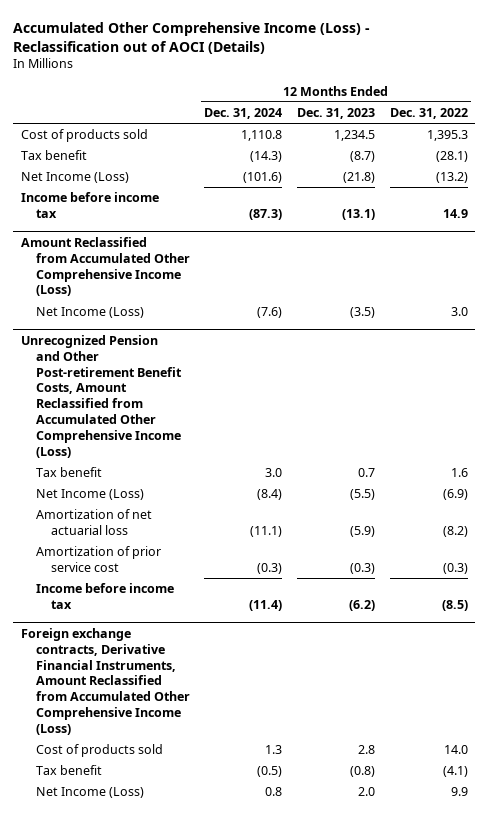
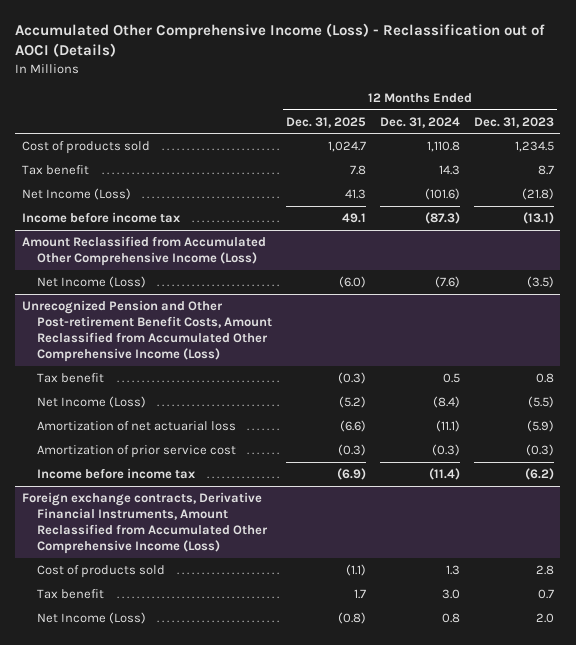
- | 12 Months Ended Dec. 31, 2024 | 12 Months Ended Dec. 31, 2023 | 12 Months Ended Dec. 31, 2022
+ | 12 Months Ended Dec. 31, 2025 | 12 Months Ended Dec. 31, 2024 | 12 Months Ended Dec. 31, 2023
- Tax benefit | (14.3) | (8.7) | (28.1)
+ Tax benefit | 7.8 | 14.3 | 8.7
@ Unrecognized Pension and Other Post-retirement Benefit Costs, Amount Reclassified from Accumulated Other Comprehensive Income (Loss)
- Tax benefit | 3.0 | 0.7 | 1.6
+ Tax benefit | (0.3) | 0.5 | 0.8
@ Foreign exchange contracts, Derivative Financial Instruments, Amount Reclassified from Accumulated Other Comprehensive Income (Loss)
- Tax benefit | (0.5) | (0.8) | (4.1)
+ Tax benefit | 1.7 | 3.0 | 0.7

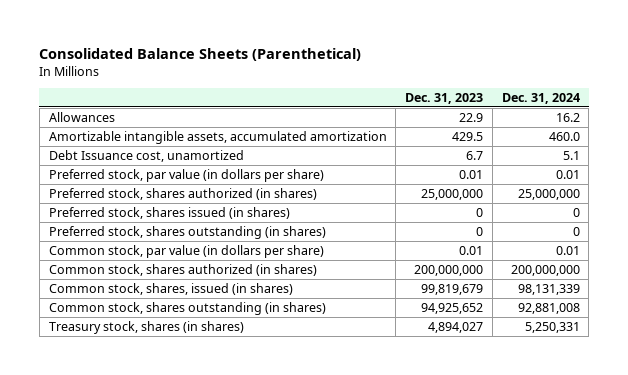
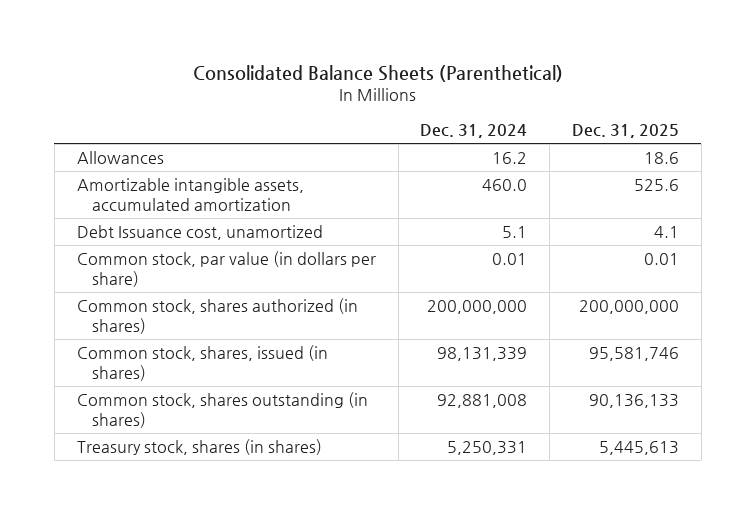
- | Dec. 31, 2023 | Dec. 31, 2024
+ | Dec. 31, 2024 | Dec. 31, 2025
- Preferred stock, par value (in dollars per share) | 0.01 | 0.01
- Preferred stock, shares authorized (in shares) | 25,000,000 | 25,000,000
- Preferred stock, shares issued (in shares) | 0 | 0
- Preferred stock, shares outstanding (in shares) | 0 | 0

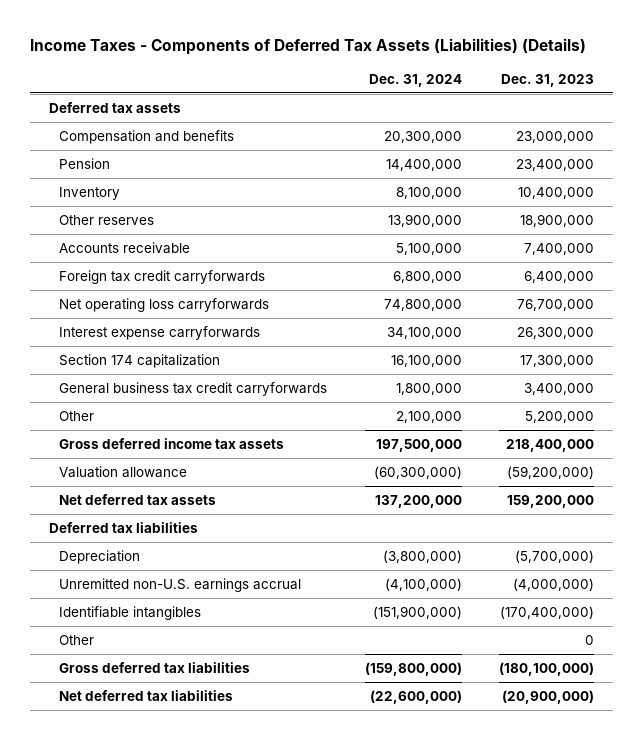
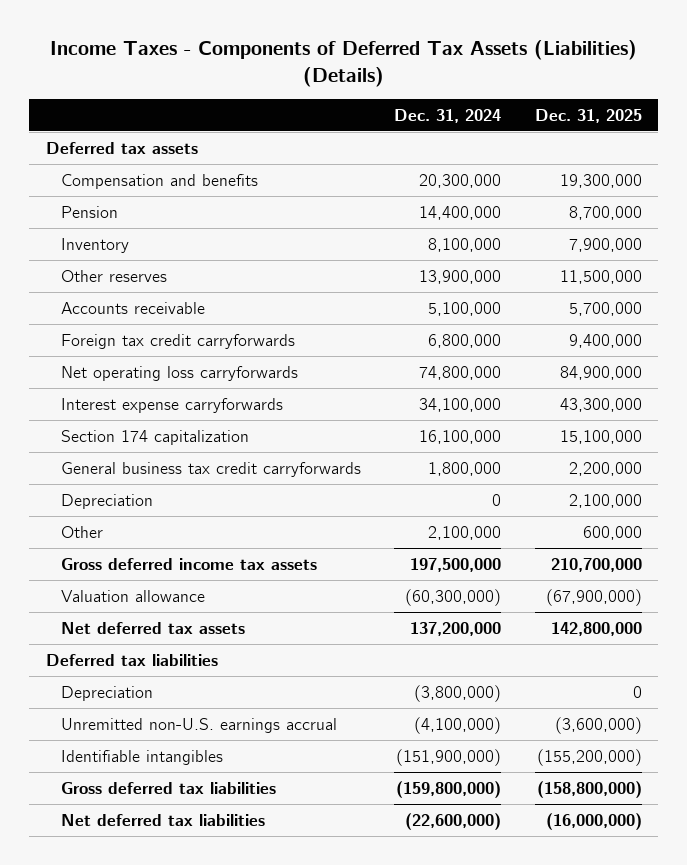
- | Dec. 31, 2024 | Dec. 31, 2023
+ | Dec. 31, 2024 | Dec. 31, 2025
+ Depreciation | 0 | 2,100,000
- Other | | 0

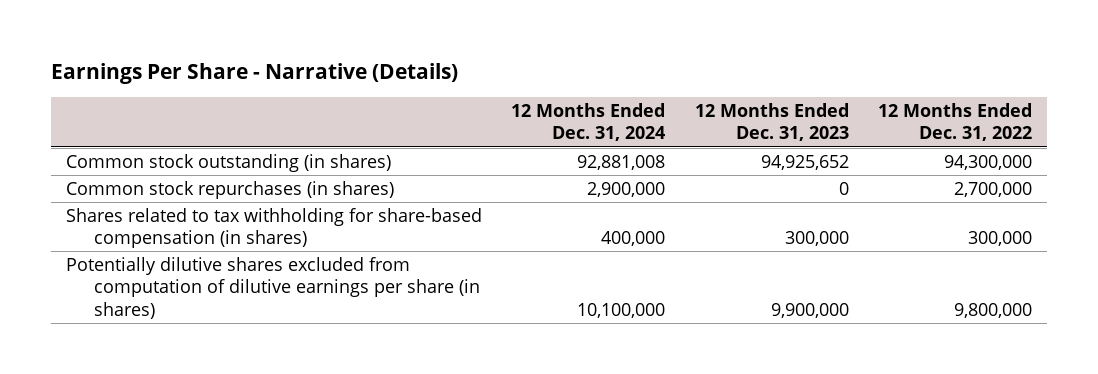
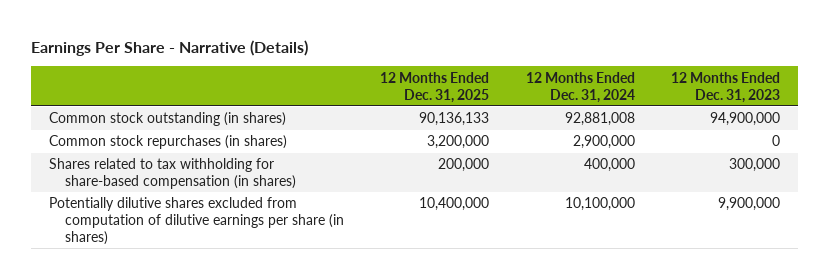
- | 12 Months Ended Dec. 31, 2024 | 12 Months Ended Dec. 31, 2023 | 12 Months Ended Dec. 31, 2022
+ | 12 Months Ended Dec. 31, 2025 | 12 Months Ended Dec. 31, 2024 | 12 Months Ended Dec. 31, 2023
- Common stock outstanding (in shares) | 92,881,008 | 94,925,652 | 94,300,000
+ Common stock outstanding (in shares) | 90,136,133 | 92,881,008 | 94,900,000

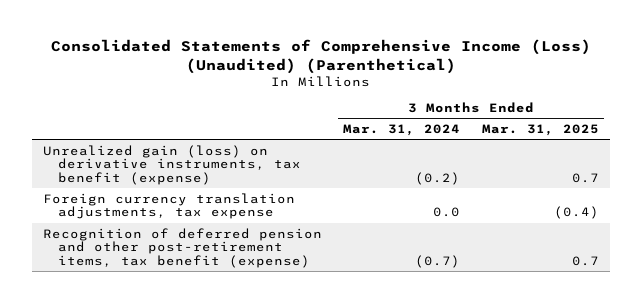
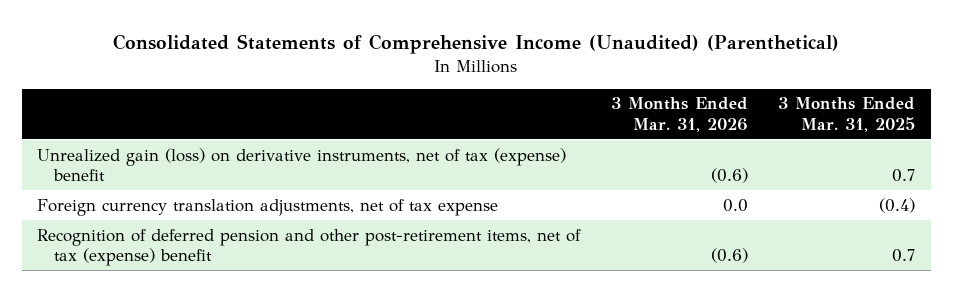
- Consolidated Statements of Comprehensive Income (Loss) (Unaudited) (Parenthetical)
+ Consolidated Statements of Comprehensive Income (Unaudited) (Parenthetical)
- | 3 Months Ended Mar. 31, 2024 | 3 Months Ended Mar. 31, 2025
+ | 3 Months Ended Mar. 31, 2026 | 3 Months Ended Mar. 31, 2025
- Unrealized gain (loss) on derivative instruments, tax benefit (expense) | (0.2) | 0.7
- Foreign currency translation adjustments, tax expense | 0.0 | (0.4)
- Recognition of deferred pension and other post-retirement items, tax benefit (expense) | (0.7) | 0.7
+ Unrealized gain (loss) on derivative instruments, net of tax (expense) benefit | (0.6) | 0.7
+ Foreign currency translation adjustments, net of tax expense | 0.0 | (0.4)
+ Recognition of deferred pension and other post-retirement items, net of tax (expense) benefit | (0.6) | 0.7

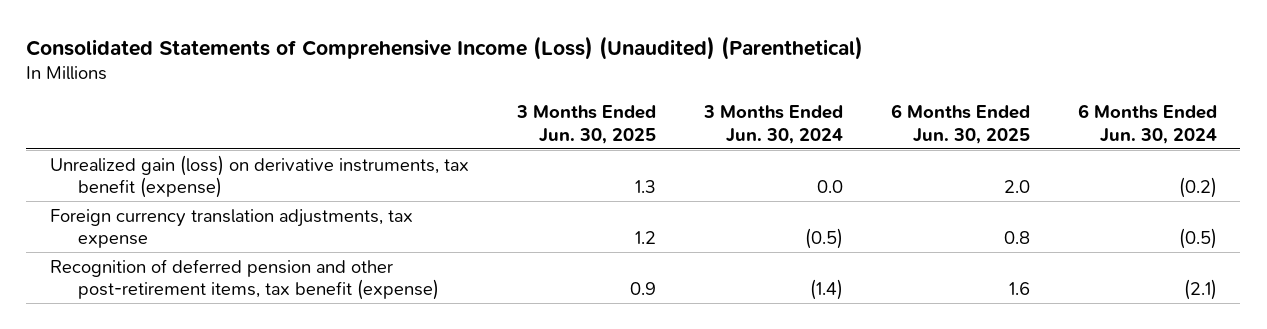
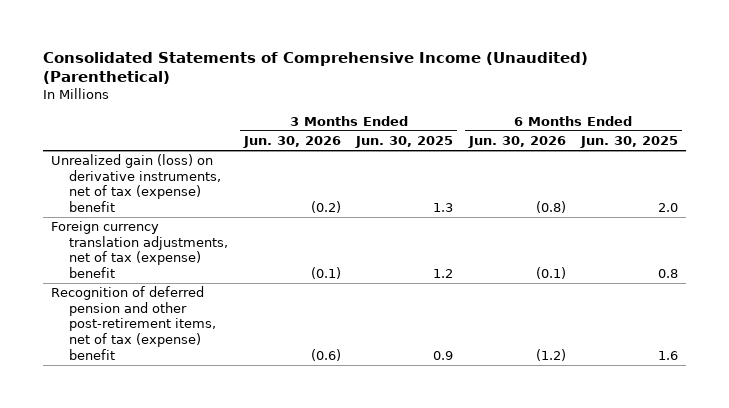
- Consolidated Statements of Comprehensive Income (Loss) (Unaudited) (Parenthetical)
+ Consolidated Statements of Comprehensive Income (Unaudited) (Parenthetical)
- | 3 Months Ended Jun. 30, 2025 | 3 Months Ended Jun. 30, 2024 | 6 Months Ended Jun. 30, 2025 | 6 Months Ended Jun. 30, 2024
+ | 3 Months Ended Jun. 30, 2026 | 3 Months Ended Jun. 30, 2025 | 6 Months Ended Jun. 30, 2026 | 6 Months Ended Jun. 30, 2025
- Unrealized gain (loss) on derivative instruments, tax benefit (expense) | 1.3 | 0.0 | 2.0 | (0.2)
- Foreign currency translation adjustments, tax expense | 1.2 | (0.5) | 0.8 | (0.5)
- Recognition of deferred pension and other post-retirement items, tax benefit (expense) | 0.9 | (1.4) | 1.6 | (2.1)
+ Unrealized gain (loss) on derivative instruments, net of tax (expense) benefit | (0.2) | 1.3 | (0.8) | 2.0
+ Foreign currency translation adjustments, net of tax (expense) benefit | (0.1) | 1.2 | (0.1) | 0.8
+ Recognition of deferred pension and other post-retirement items, net of tax (expense) benefit | (0.6) | 0.9 | (1.2) | 1.6

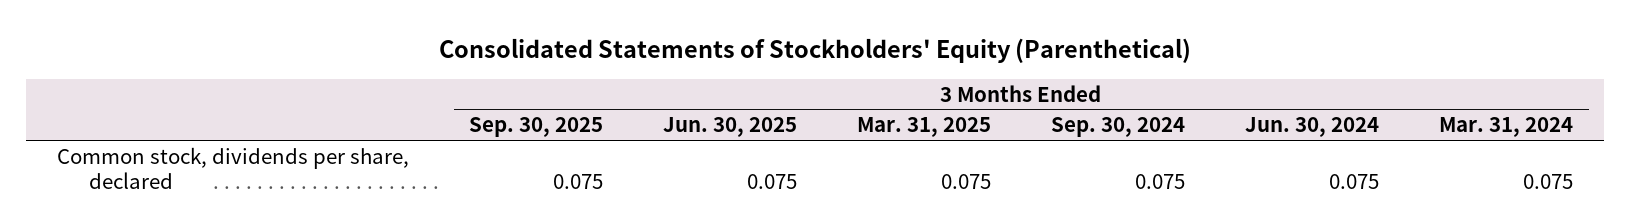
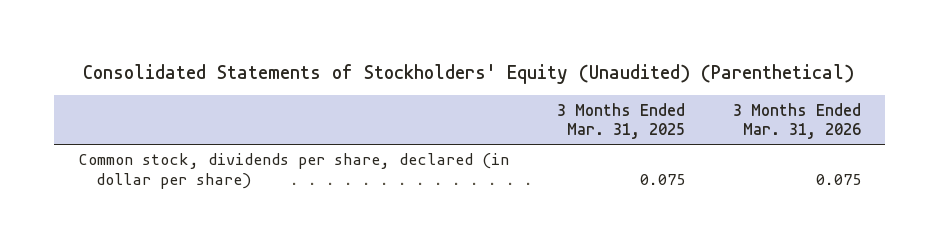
- Consolidated Statements of Stockholders' Equity (Parenthetical)
+ Consolidated Statements of Stockholders' Equity (Unaudited) (Parenthetical)
- | 3 Months Ended Sep. 30, 2025 | 3 Months Ended Jun. 30, 2025 | 3 Months Ended Mar. 31, 2025 | 3 Months Ended Sep. 30, 2024 | 3 Months Ended Jun. 30, 2024 | 3 Months Ended Mar. 31, 2024
+ | 3 Months Ended Mar. 31, 2025 | 3 Months Ended Mar. 31, 2026
- Common stock, dividends per share, declared | 0.075 | 0.075 | 0.075 | 0.075 | 0.075 | 0.075
+ Common stock, dividends per share, declared (in dollar per share) | 0.075 | 0.075

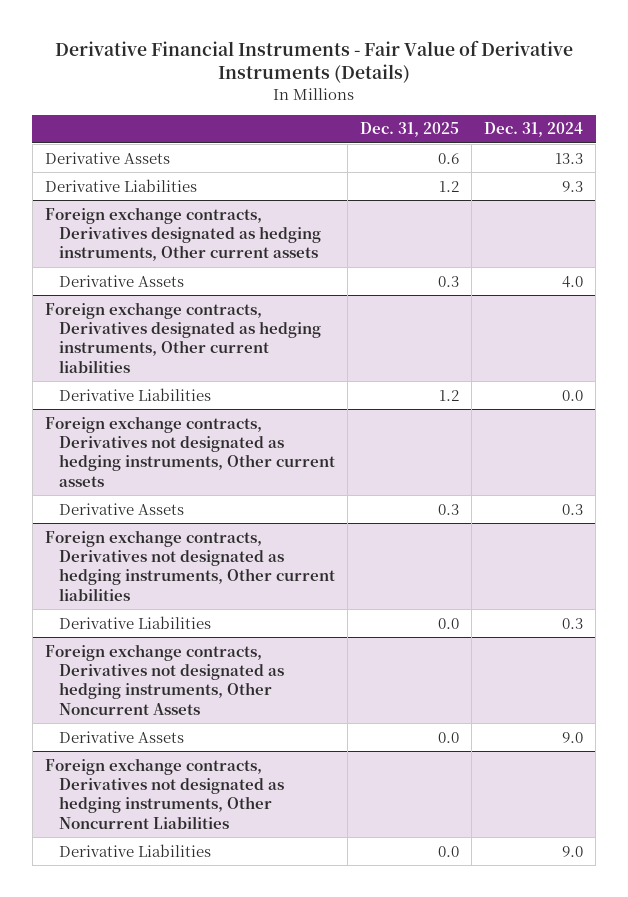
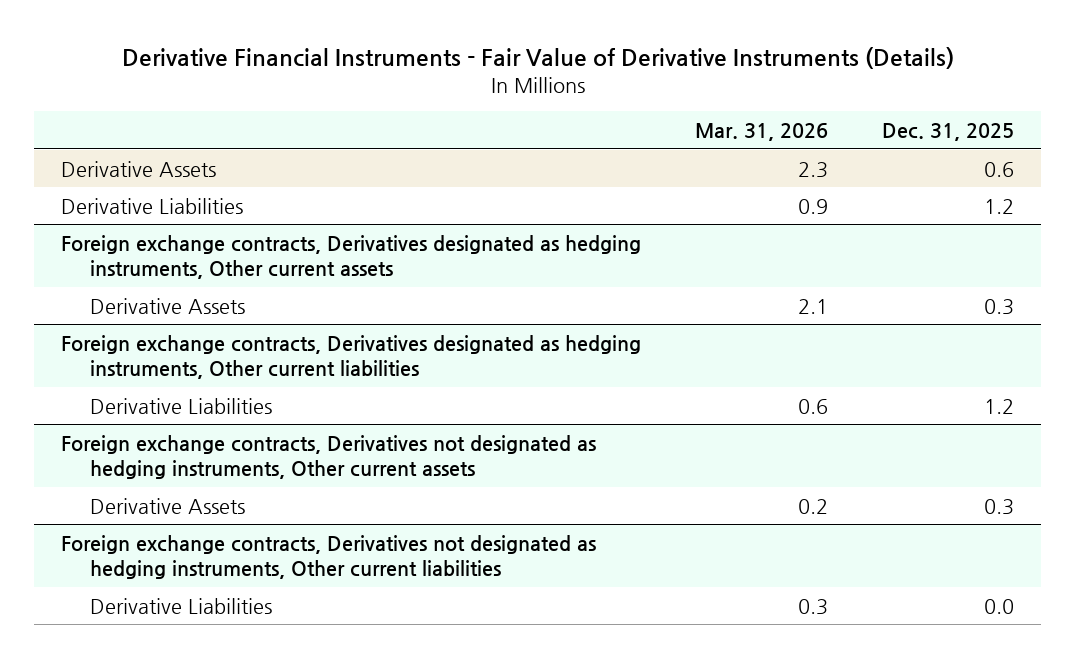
- | Dec. 31, 2025 | Dec. 31, 2024
+ | Mar. 31, 2026 | Dec. 31, 2025
- Foreign exchange contracts, Derivatives not designated as hedging instruments, Other Noncurrent Assets
- Derivative Assets | 0.0 | 9.0
- Foreign exchange contracts, Derivatives not designated as hedging instruments, Other Noncurrent Liabilities
- Derivative Liabilities | 0.0 | 9.0

